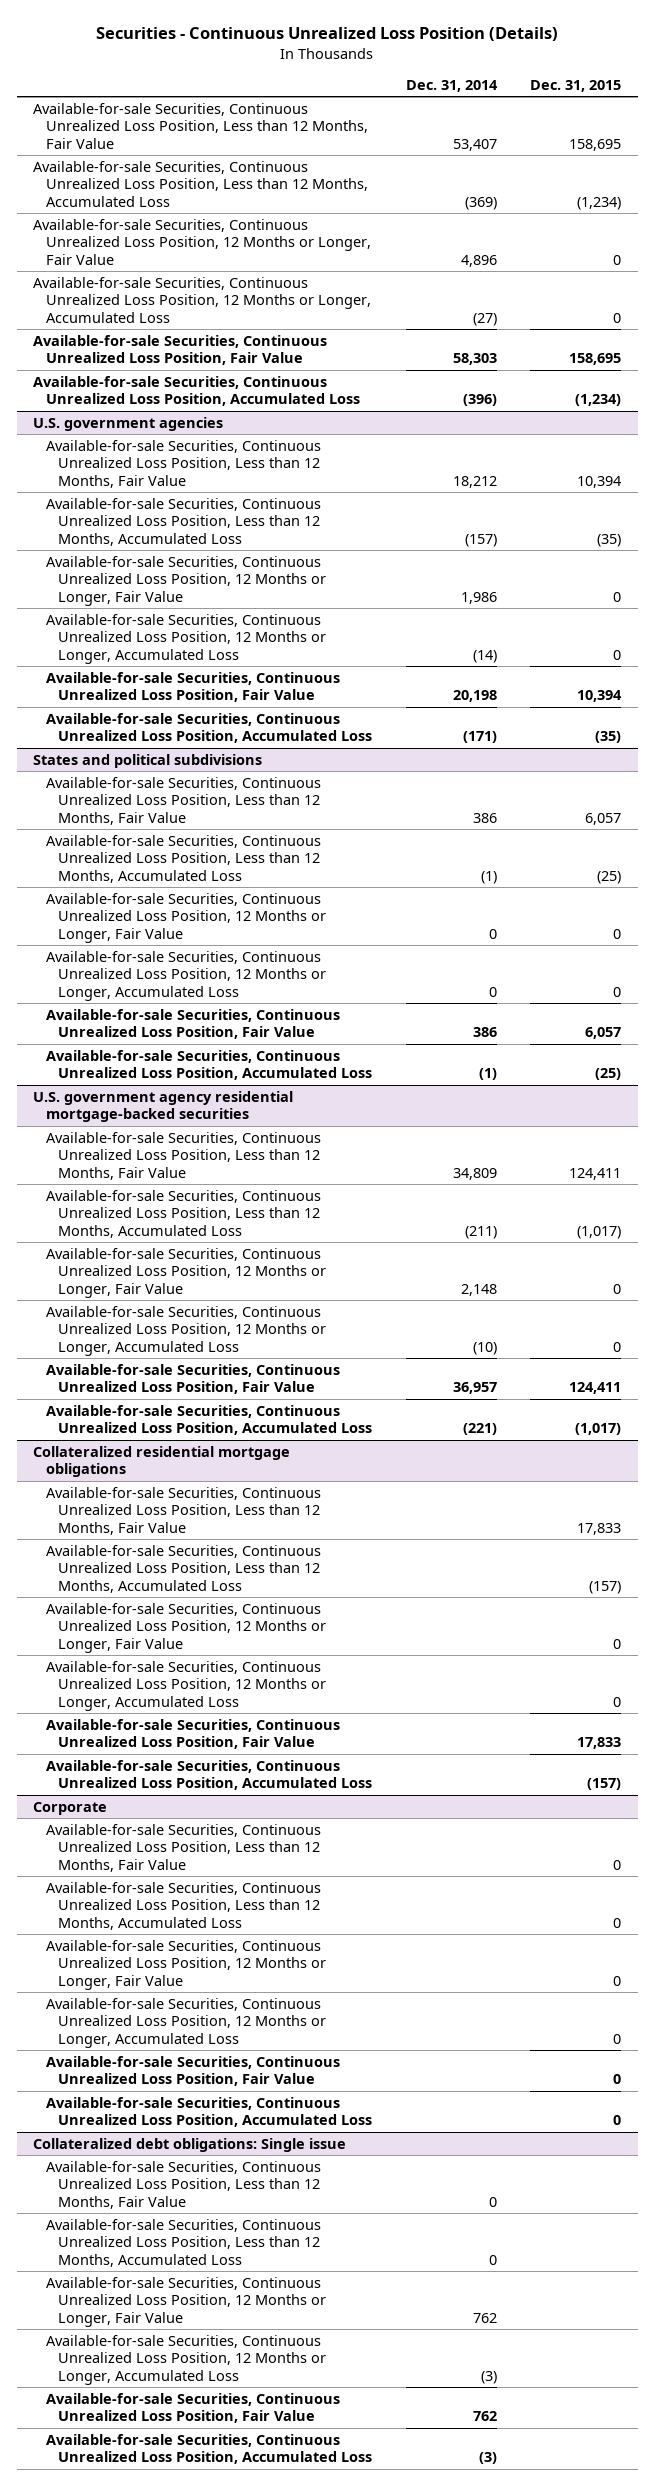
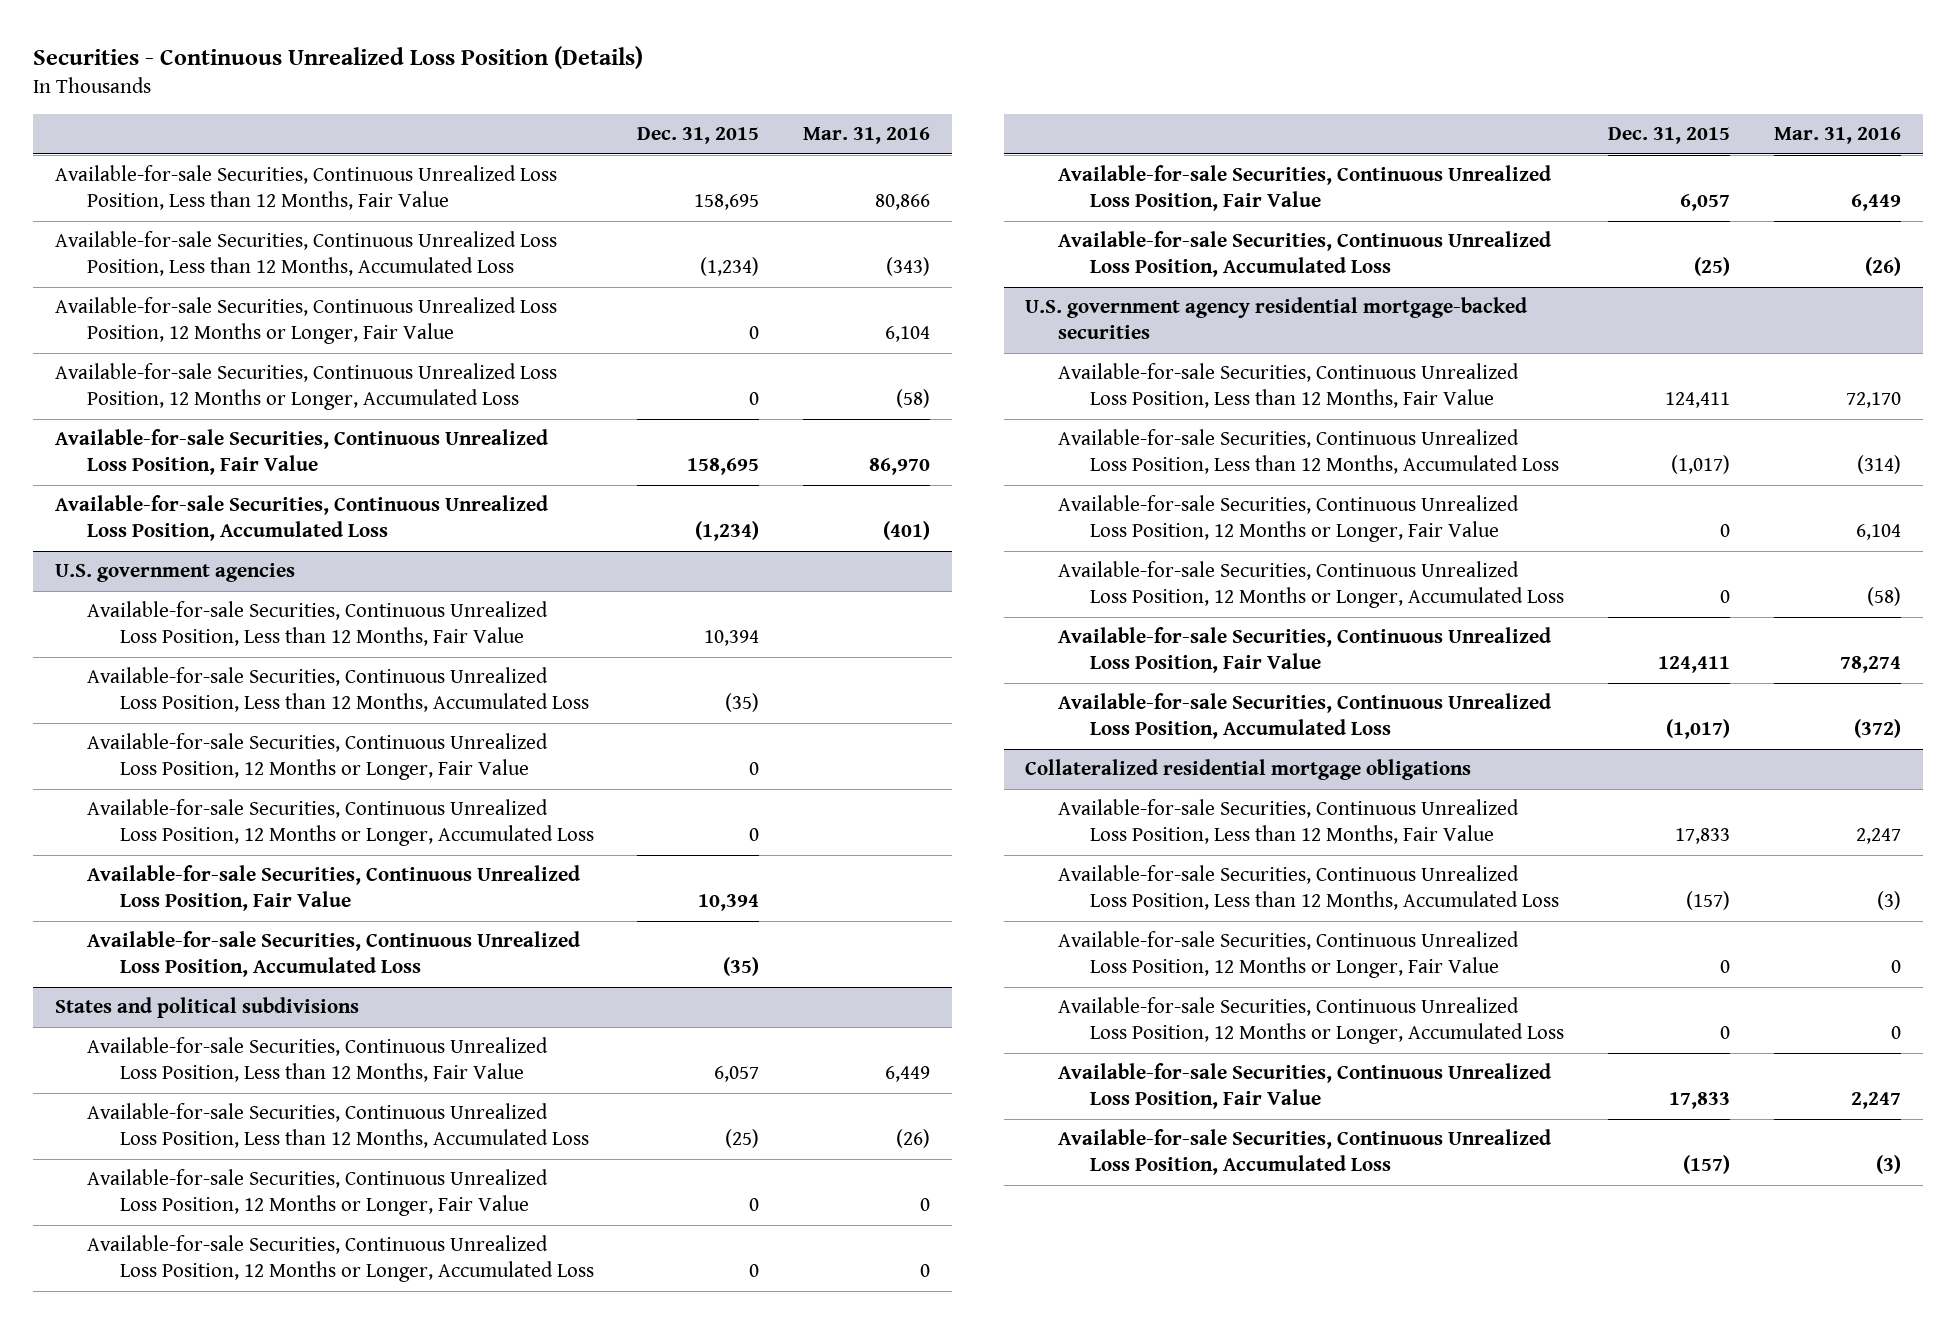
- | Dec. 31, 2014 | Dec. 31, 2015
+ | Dec. 31, 2015 | Mar. 31, 2016
- Corporate
- Available-for-sale Securities, Continuous Unrealized Loss Position, Less than 12 Months, Fair Value | | 0
- Available-for-sale Securities, Continuous Unrealized Loss Position, Less than 12 Months, Accumulated Loss | | 0
- Available-for-sale Securities, Continuous Unrealized Loss Position, 12 Months or Longer, Fair Value | | 0
- Available-for-sale Securities, Continuous Unrealized Loss Position, 12 Months or Longer, Accumulated Loss | | 0
- Available-for-sale Securities, Continuous Unrealized Loss Position, Fair Value | | 0
- Available-for-sale Securities, Continuous Unrealized Loss Position, Accumulated Loss | | 0
- Collateralized debt obligations: Single issue
- Available-for-sale Securities, Continuous Unrealized Loss Position, Less than 12 Months, Fair Value | 0 |
- Available-for-sale Securities, Continuous Unrealized Loss Position, Less than 12 Months, Accumulated Loss | 0 |
- Available-for-sale Securities, Continuous Unrealized Loss Position, 12 Months or Longer, Fair Value | 762 |
- Available-for-sale Securities, Continuous Unrealized Loss Position, 12 Months or Longer, Accumulated Loss | (3) |
- Available-for-sale Securities, Continuous Unrealized Loss Position, Fair Value | 762 |
- Available-for-sale Securities, Continuous Unrealized Loss Position, Accumulated Loss | (3) |

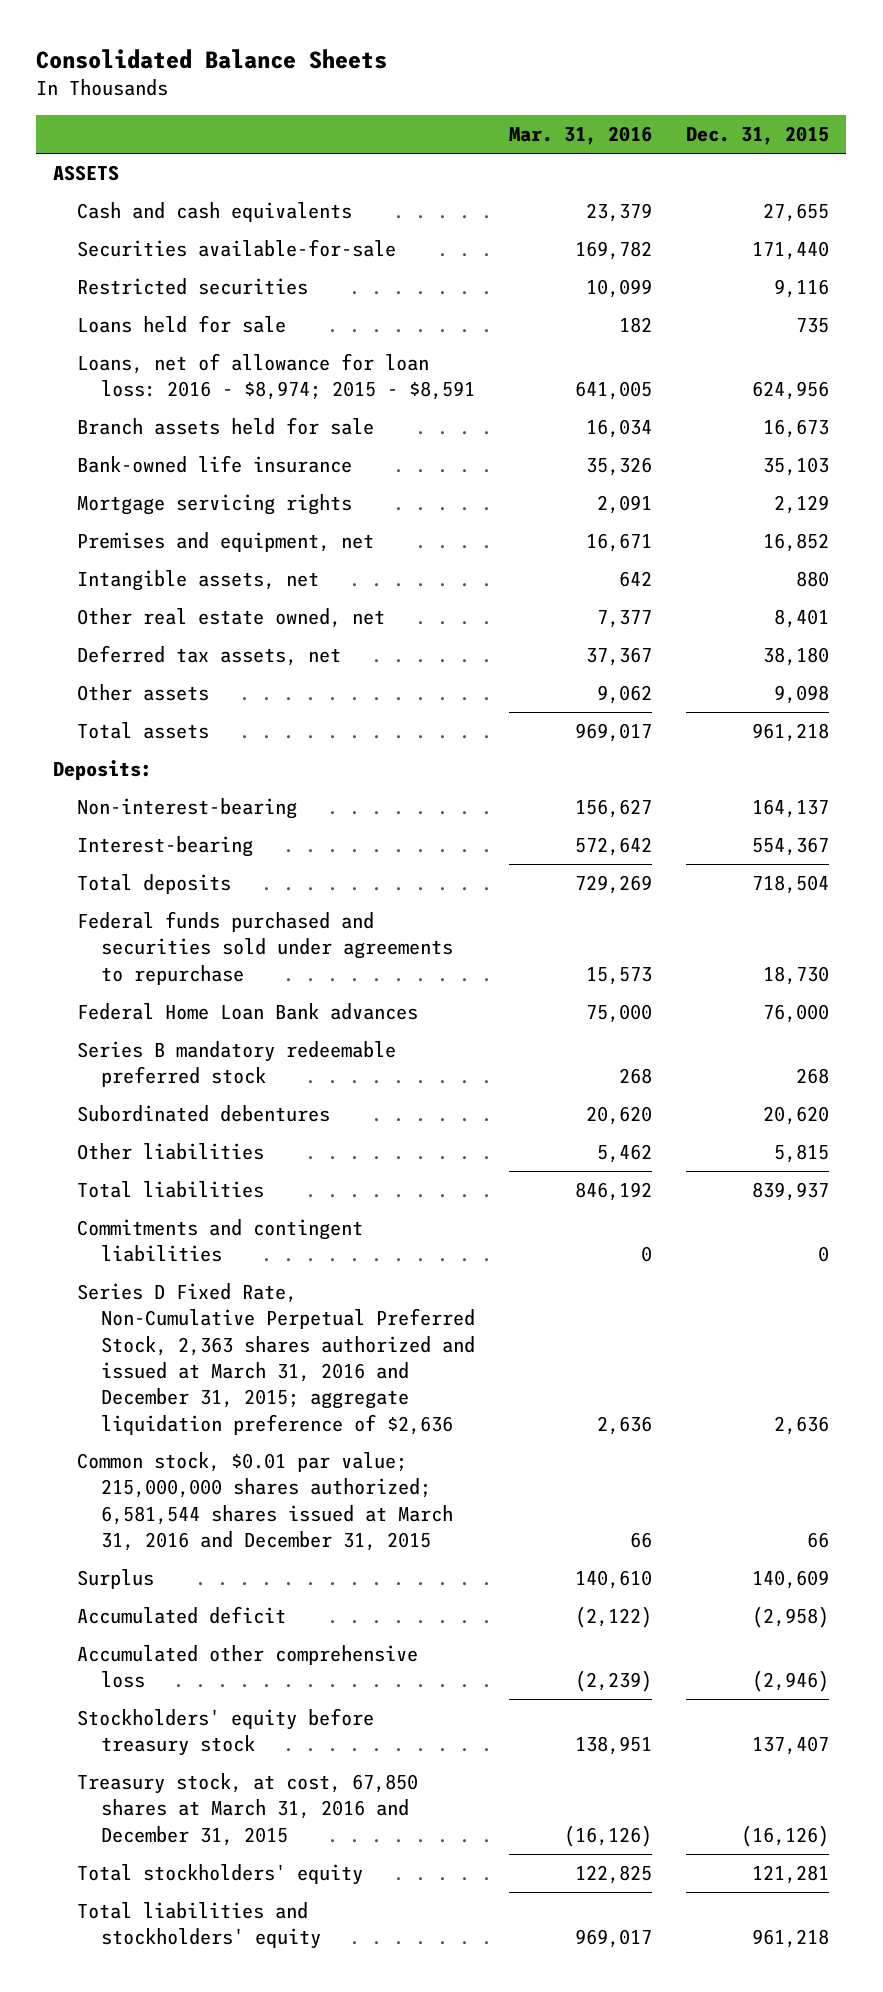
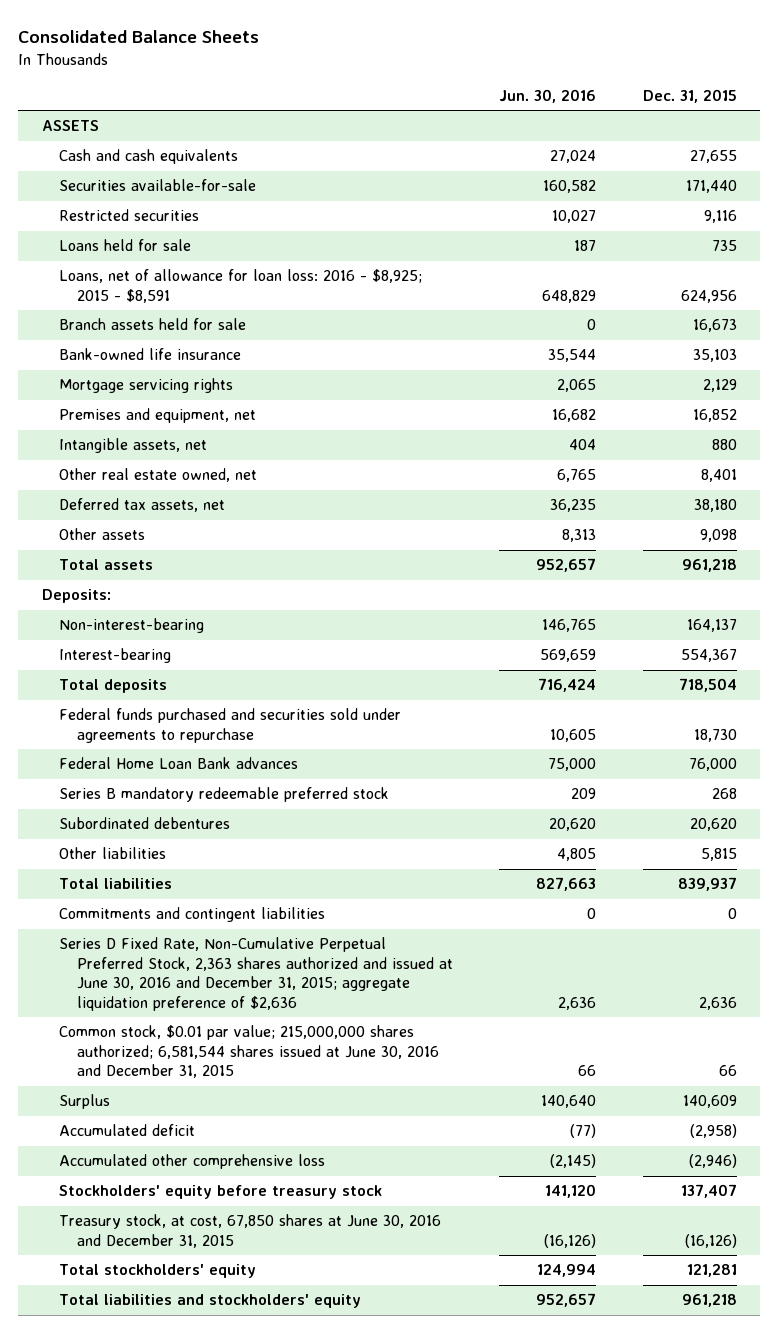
- | Mar. 31, 2016 | Dec. 31, 2015
+ | Jun. 30, 2016 | Dec. 31, 2015
- Loans, net of allowance for loan loss: 2016 - $8,974; 2015 - $8,591 | 641,005 | 624,956
+ Loans, net of allowance for loan loss: 2016 - $8,925; 2015 - $8,591 | 648,829 | 624,956
- Series D Fixed Rate, Non-Cumulative Perpetual Preferred Stock, 2,363 shares authorized and issued at March 31, 2016 and December 31, 2015; aggregate liquidation preference of $2,636 | 2,636 | 2,636
- Common stock, $0.01 par value; 215,000,000 shares authorized; 6,581,544 shares issued at March 31, 2016 and December 31, 2015 | 66 | 66
+ Series D Fixed Rate, Non-Cumulative Perpetual Preferred Stock, 2,363 shares authorized and issued at June 30, 2016 and December 31, 2015; aggregate liquidation preference of $2,636 | 2,636 | 2,636
+ Common stock, $0.01 par value; 215,000,000 shares authorized; 6,581,544 shares issued at June 30, 2016 and December 31, 2015 | 66 | 66
- Treasury stock, at cost, 67,850 shares at March 31, 2016 and December 31, 2015 | (16,126) | (16,126)
+ Treasury stock, at cost, 67,850 shares at June 30, 2016 and December 31, 2015 | (16,126) | (16,126)

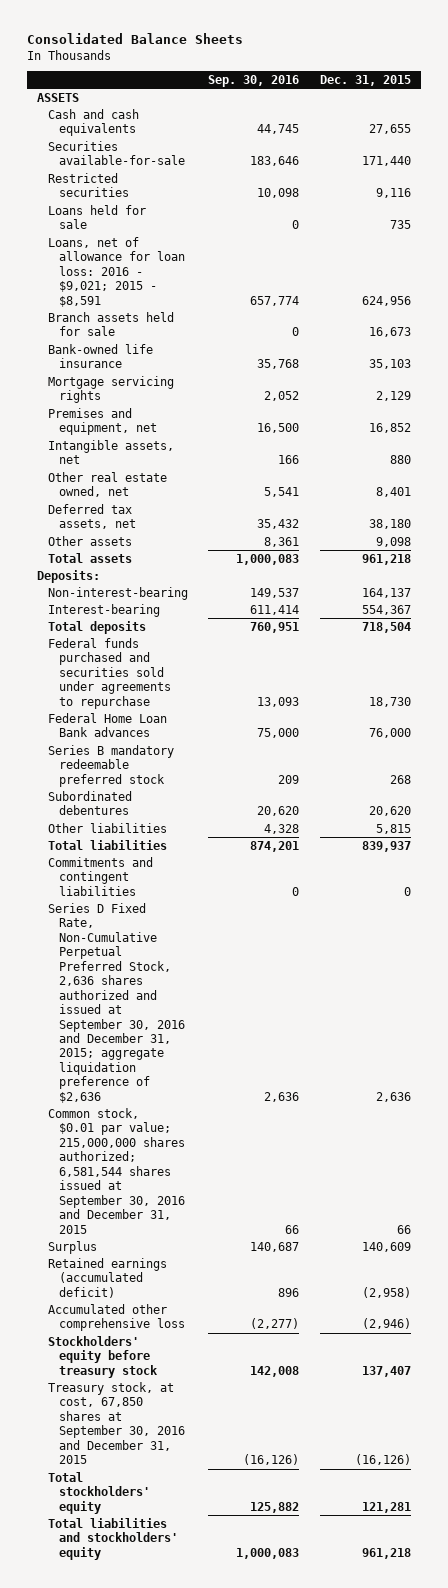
- | Jun. 30, 2016 | Dec. 31, 2015
+ | Sep. 30, 2016 | Dec. 31, 2015
- Loans, net of allowance for loan loss: 2016 - $8,925; 2015 - $8,591 | 648,829 | 624,956
+ Loans, net of allowance for loan loss: 2016 - $9,021; 2015 - $8,591 | 657,774 | 624,956
- Series D Fixed Rate, Non-Cumulative Perpetual Preferred Stock, 2,363 shares authorized and issued at June 30, 2016 and December 31, 2015; aggregate liquidation preference of $2,636 | 2,636 | 2,636
- Common stock, $0.01 par value; 215,000,000 shares authorized; 6,581,544 shares issued at June 30, 2016 and December 31, 2015 | 66 | 66
+ Series D Fixed Rate, Non-Cumulative Perpetual Preferred Stock, 2,636 shares authorized and issued at September 30, 2016 and December 31, 2015; aggregate liquidation preference of $2,636 | 2,636 | 2,636
+ Common stock, $0.01 par value; 215,000,000 shares authorized; 6,581,544 shares issued at September 30, 2016 and December 31, 2015 | 66 | 66
- Accumulated deficit | (77) | (2,958)
+ Retained earnings (accumulated deficit) | 896 | (2,958)
- Treasury stock, at cost, 67,850 shares at June 30, 2016 and December 31, 2015 | (16,126) | (16,126)
+ Treasury stock, at cost, 67,850 shares at September 30, 2016 and December 31, 2015 | (16,126) | (16,126)

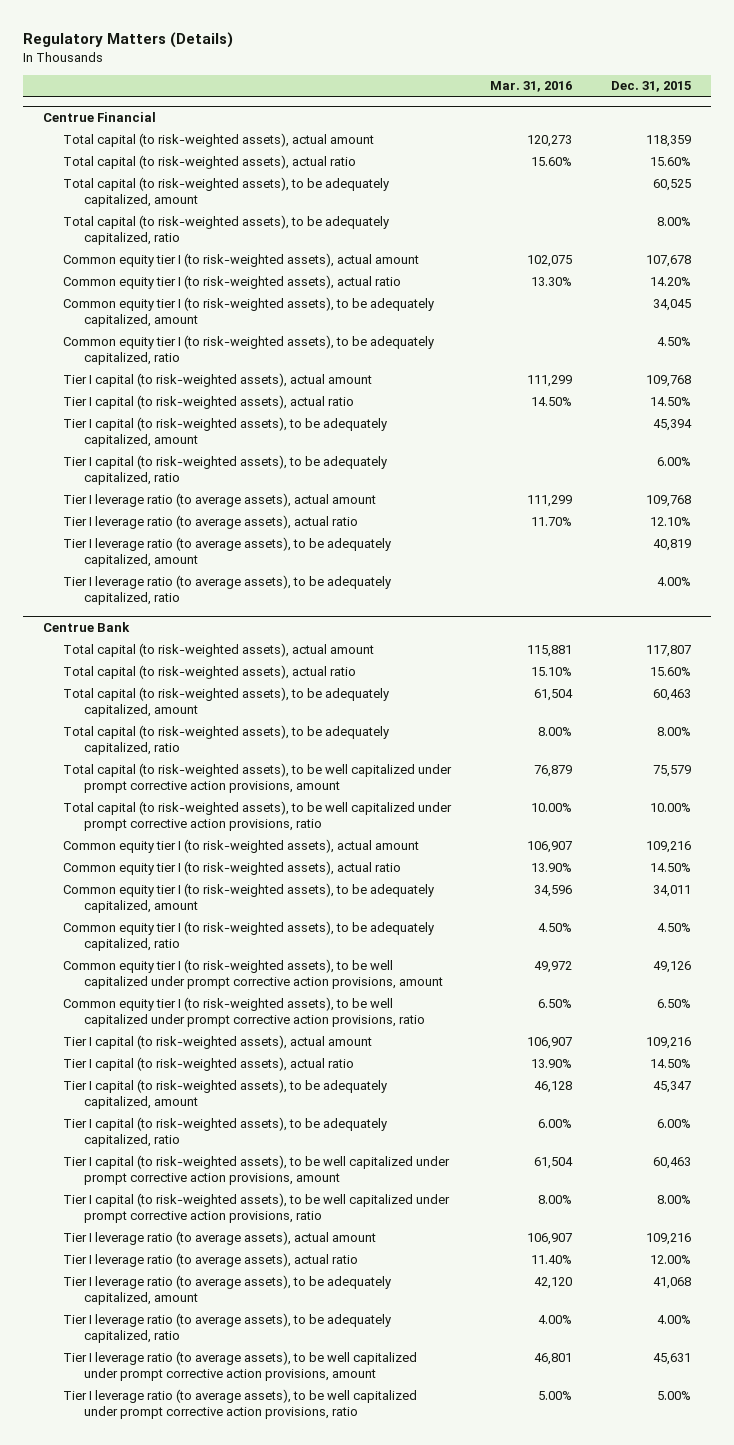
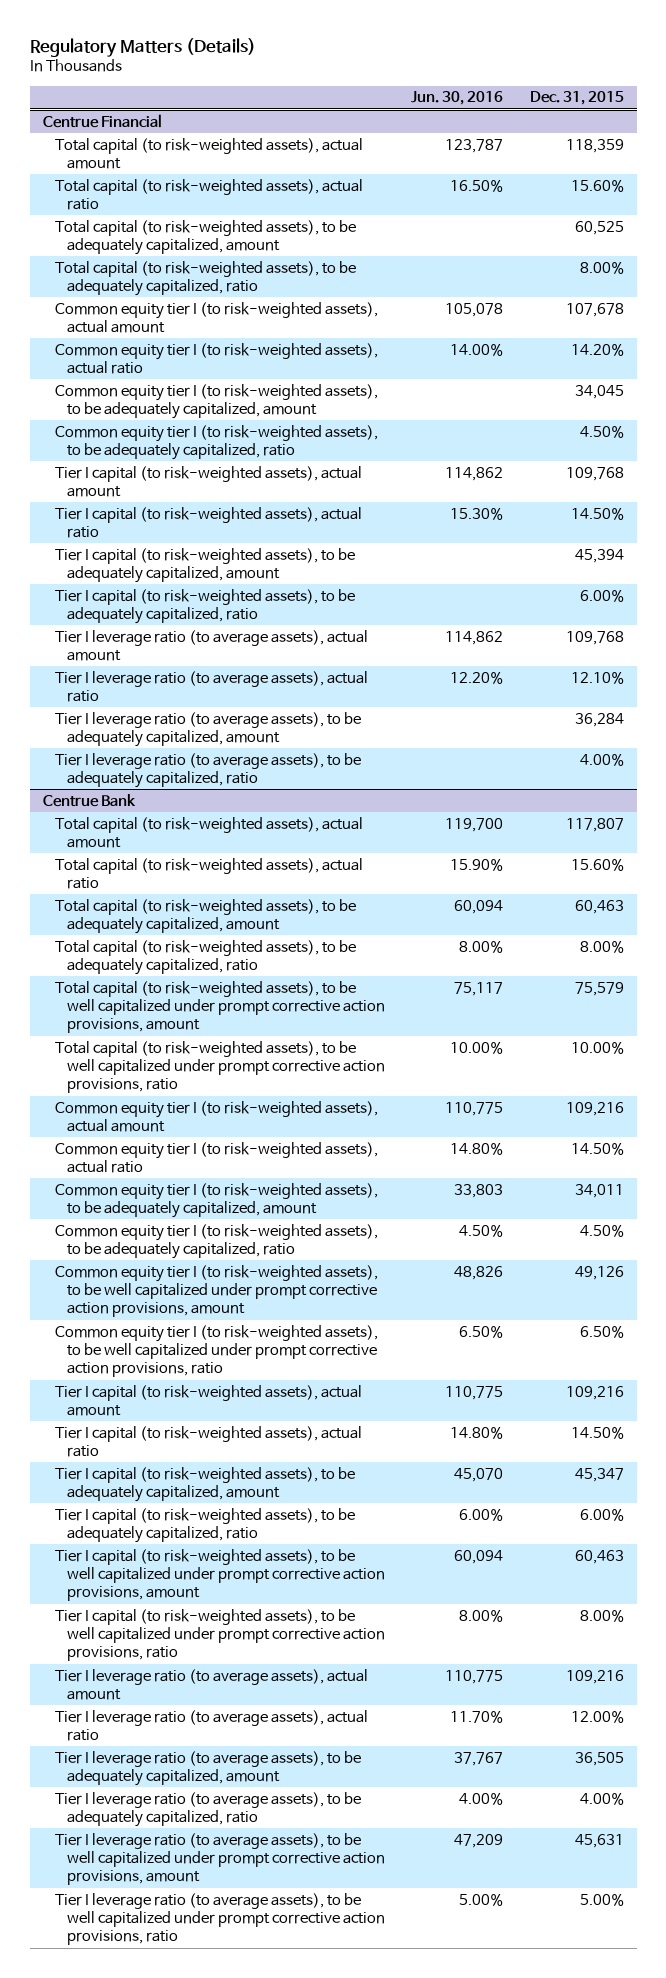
- | Mar. 31, 2016 | Dec. 31, 2015
+ | Jun. 30, 2016 | Dec. 31, 2015
@ Centrue Financial
- Tier I leverage ratio (to average assets), to be adequately capitalized, amount | | 40,819
+ Tier I leverage ratio (to average assets), to be adequately capitalized, amount | | 36,284
@ Centrue Bank
- Tier I leverage ratio (to average assets), to be adequately capitalized, amount | 42,120 | 41,068
+ Tier I leverage ratio (to average assets), to be adequately capitalized, amount | 37,767 | 36,505

